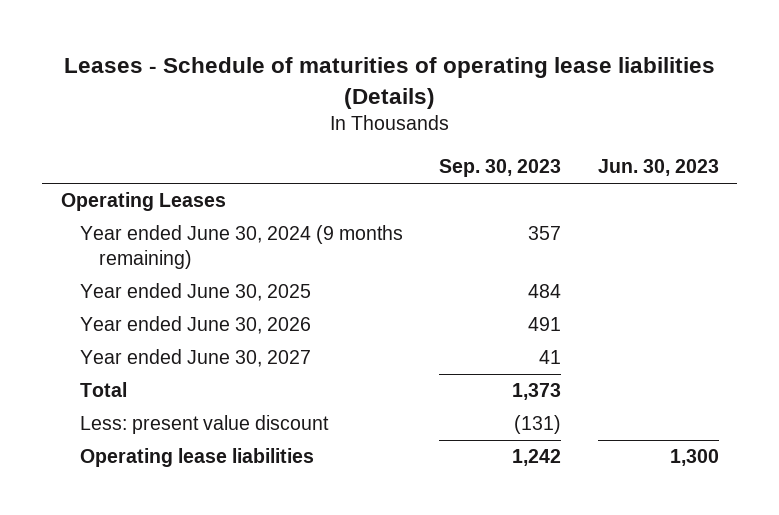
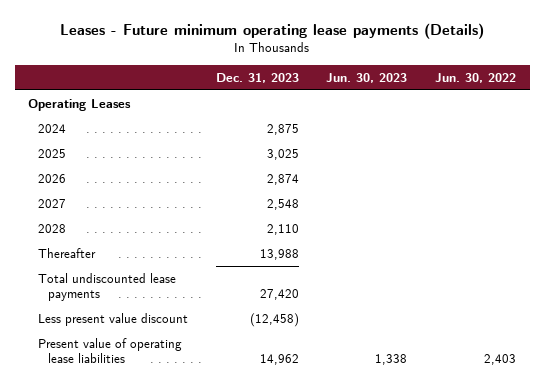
- Leases - Schedule of maturities of operating lease liabilities (Details)
+ Leases - Future minimum operating lease payments (Details)
- | Sep. 30, 2023 | Jun. 30, 2023
+ | Dec. 31, 2023 | Jun. 30, 2023 | Jun. 30, 2022
- Year ended June 30, 2024 (9 months remaining) | 357 |
- Year ended June 30, 2025 | 484 |
- Year ended June 30, 2026 | 491 |
- Year ended June 30, 2027 | 41 |
- Total | 1,373 |
- Less: present value discount | (131) |
- Operating lease liabilities | 1,242 | 1,300
+ 2024 | 2,875 | |
+ 2025 | 3,025 | |
+ 2026 | 2,874 | |
+ 2027 | 2,548 | |
+ 2028 | 2,110 | |
+ Thereafter | 13,988 | |
+ Total undiscounted lease payments | 27,420 | |
+ Less present value discount | (12,458) | |
+ Present value of operating lease liabilities | 14,962 | 1,338 | 2,403

